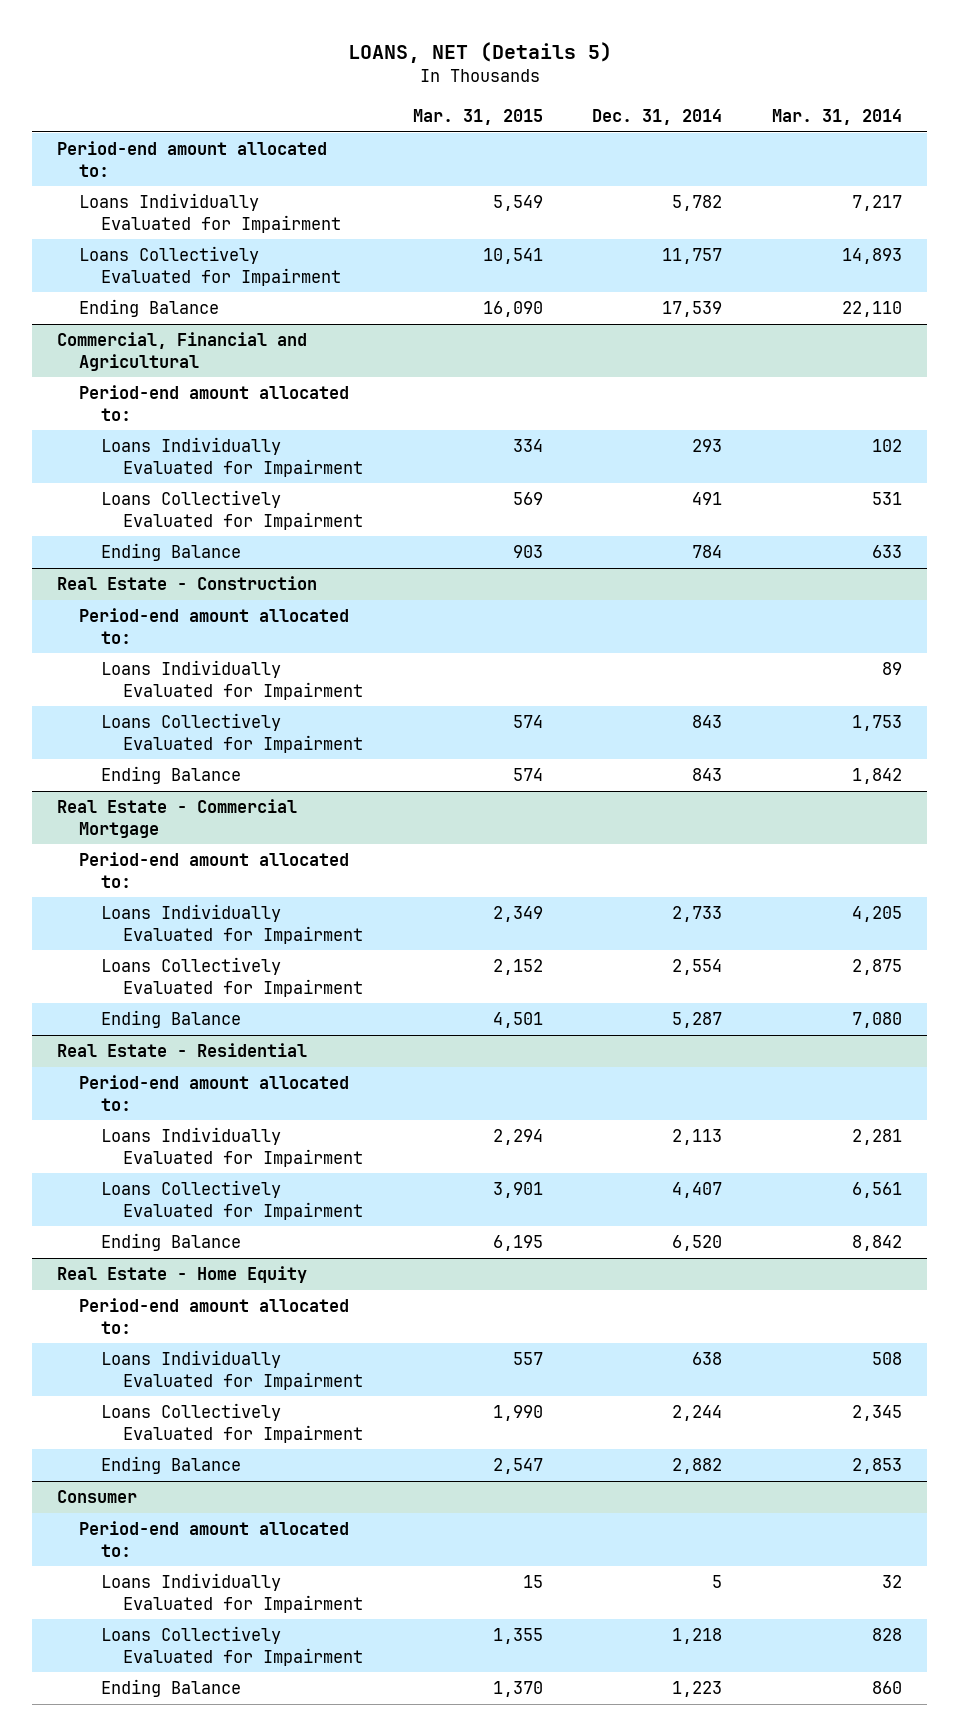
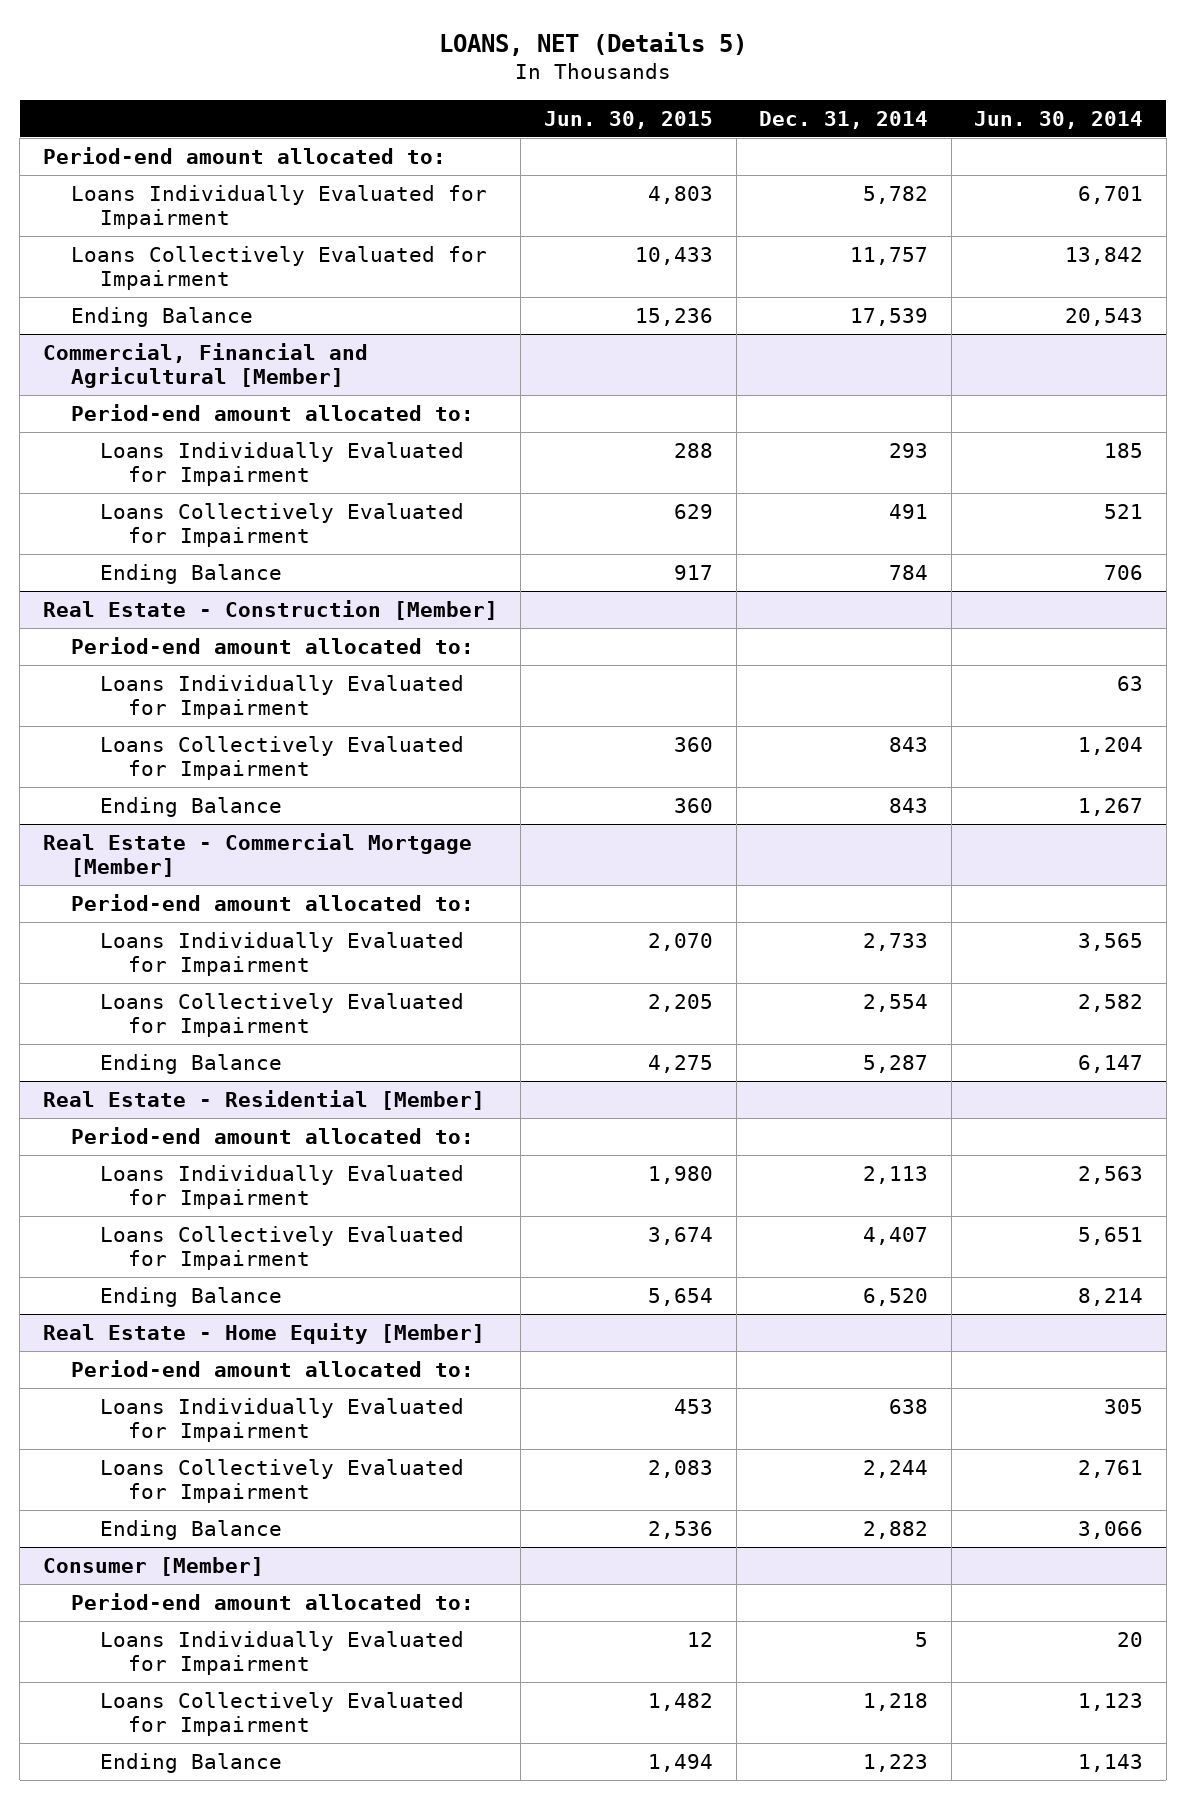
- | Mar. 31, 2015 | Dec. 31, 2014 | Mar. 31, 2014
+ | Jun. 30, 2015 | Dec. 31, 2014 | Jun. 30, 2014
- Commercial, Financial and Agricultural
+ Commercial, Financial and Agricultural [Member]
- Real Estate - Construction
+ Real Estate - Construction [Member]
- Real Estate - Commercial Mortgage
+ Real Estate - Commercial Mortgage [Member]
- Real Estate - Residential
+ Real Estate - Residential [Member]
- Real Estate - Home Equity
+ Real Estate - Home Equity [Member]
- Consumer
+ Consumer [Member]

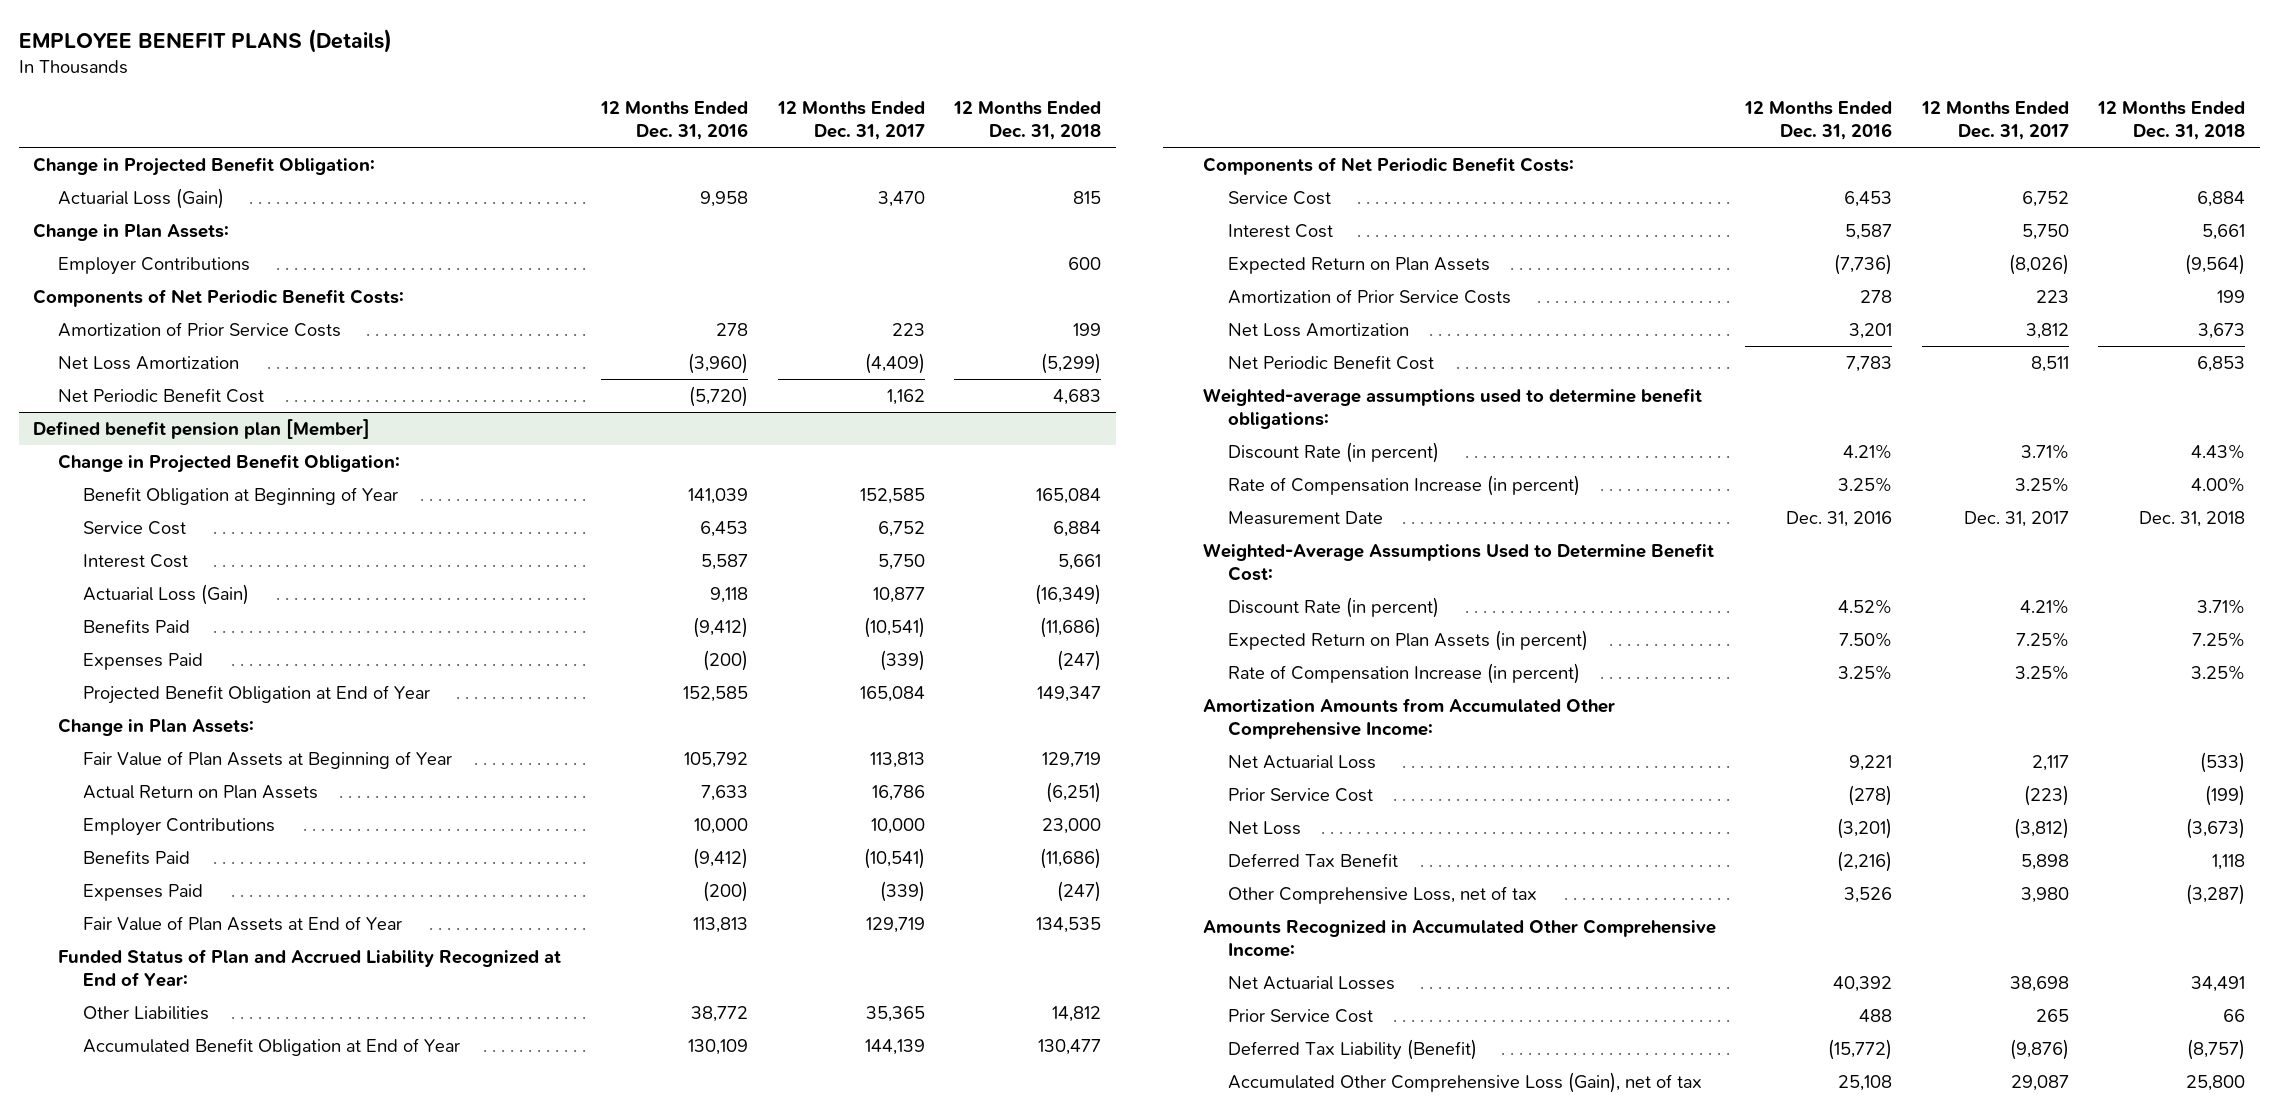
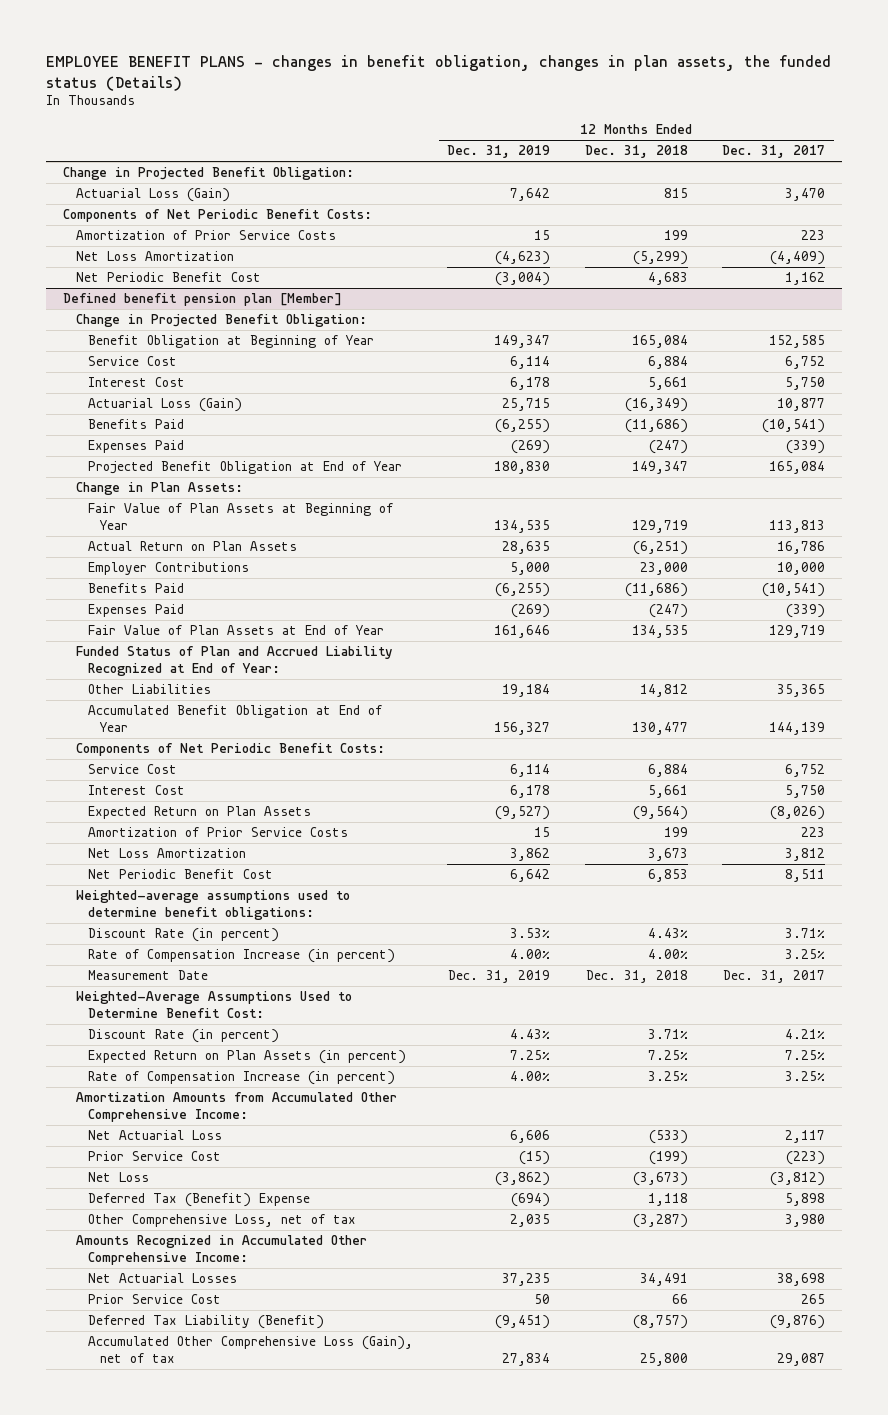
- EMPLOYEE BENEFIT PLANS (Details)
+ EMPLOYEE BENEFIT PLANS - changes in benefit obligation, changes in plan assets, the funded status (Details)
- | 12 Months Ended Dec. 31, 2016 | 12 Months Ended Dec. 31, 2017 | 12 Months Ended Dec. 31, 2018
+ | 12 Months Ended Dec. 31, 2019 | 12 Months Ended Dec. 31, 2018 | 12 Months Ended Dec. 31, 2017
- Change in Plan Assets:
- Employer Contributions | | | 600
@ Defined benefit pension plan [Member]
- Deferred Tax Benefit | (2,216) | 5,898 | 1,118
+ Deferred Tax (Benefit) Expense | (694) | 1,118 | 5,898

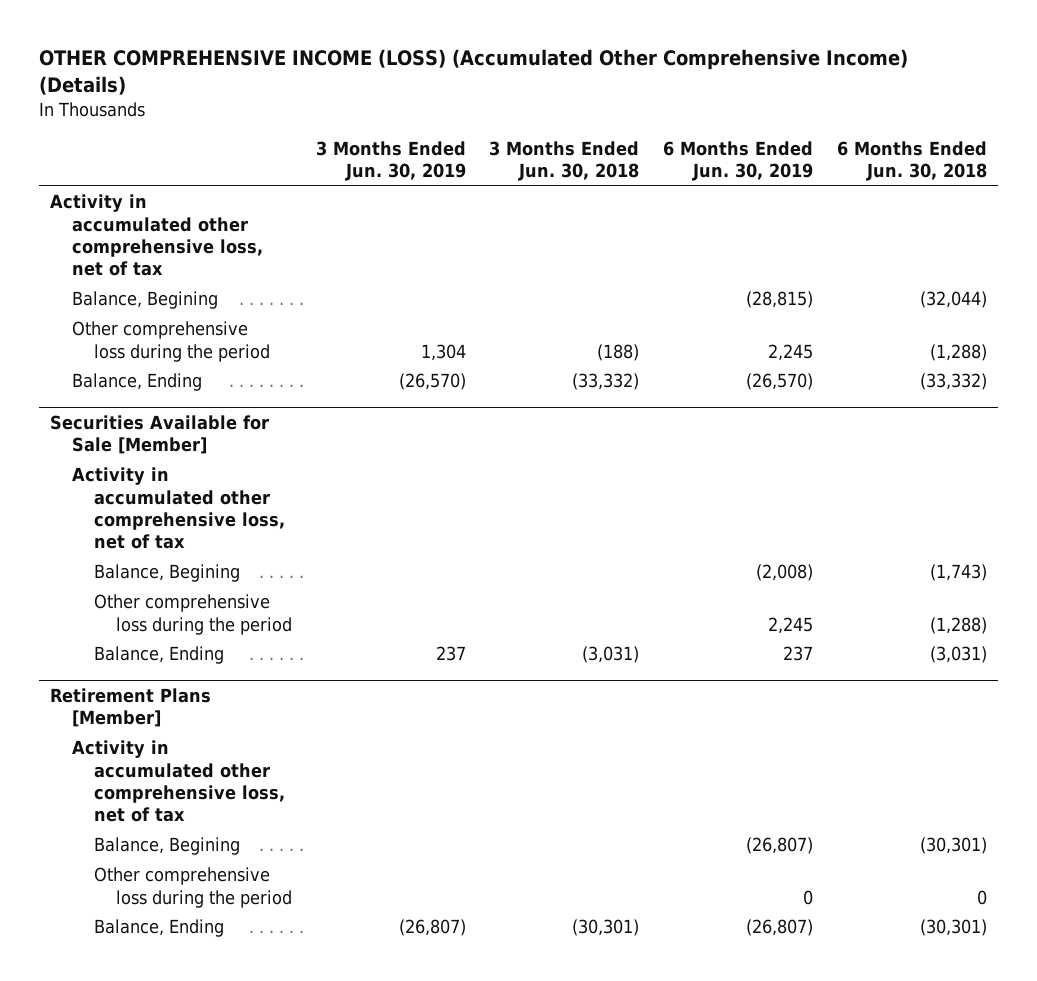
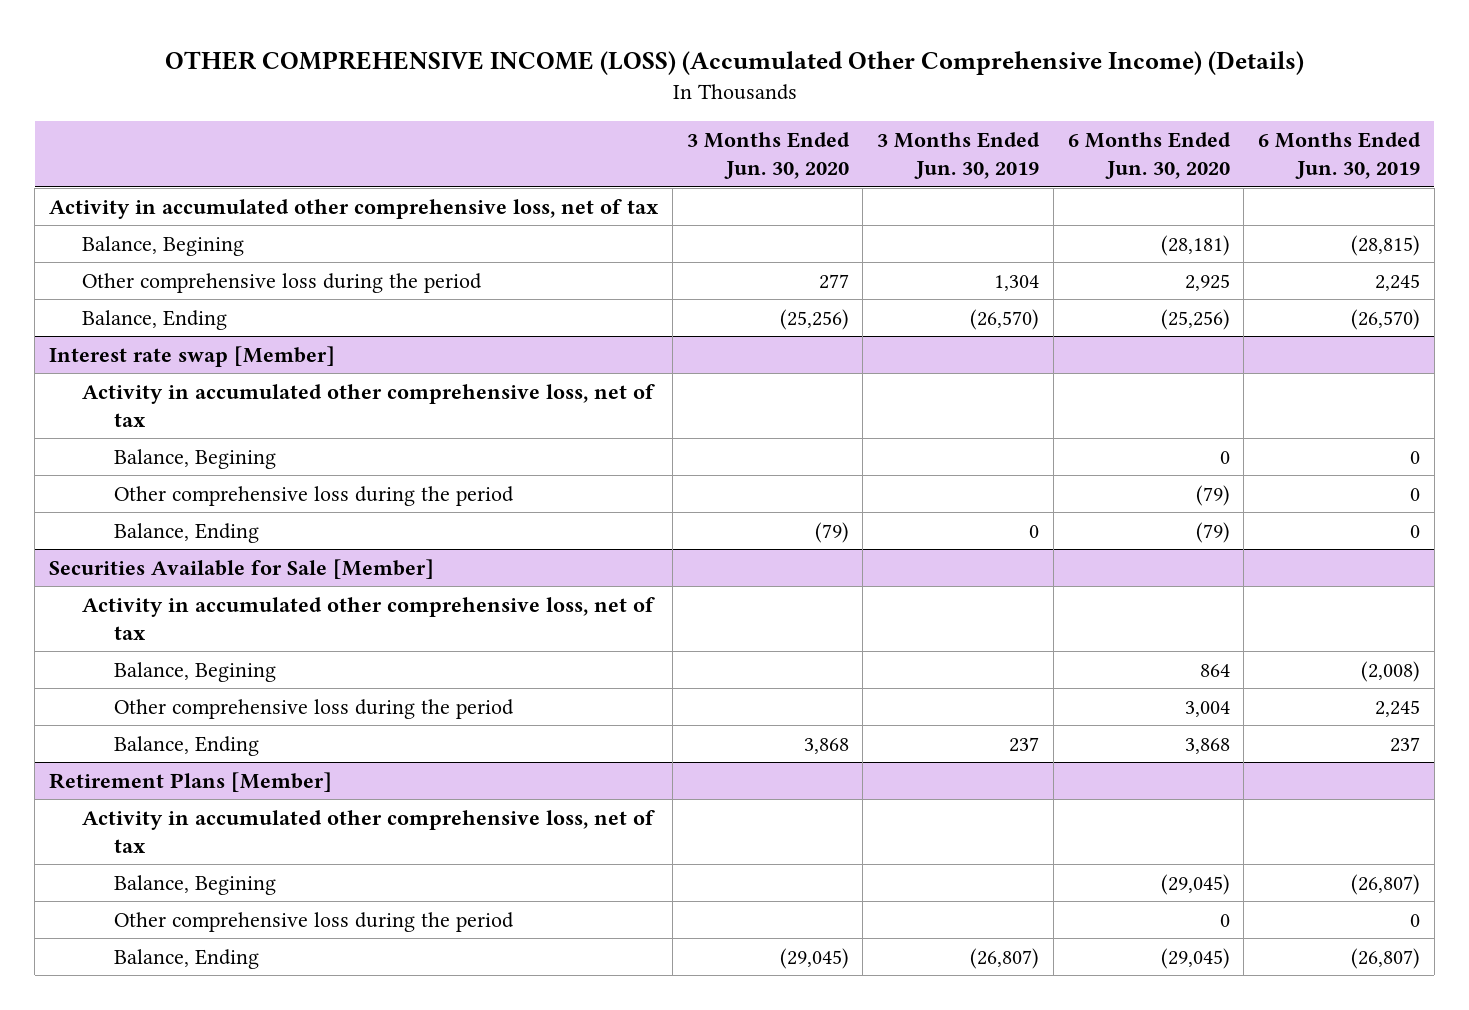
- | 3 Months Ended Jun. 30, 2019 | 3 Months Ended Jun. 30, 2018 | 6 Months Ended Jun. 30, 2019 | 6 Months Ended Jun. 30, 2018
+ | 3 Months Ended Jun. 30, 2020 | 3 Months Ended Jun. 30, 2019 | 6 Months Ended Jun. 30, 2020 | 6 Months Ended Jun. 30, 2019
+ Interest rate swap [Member]
+ Activity in accumulated other comprehensive loss, net of tax
+ Balance, Begining | | | 0 | 0
+ Other comprehensive loss during the period | | | (79) | 0
+ Balance, Ending | (79) | 0 | (79) | 0

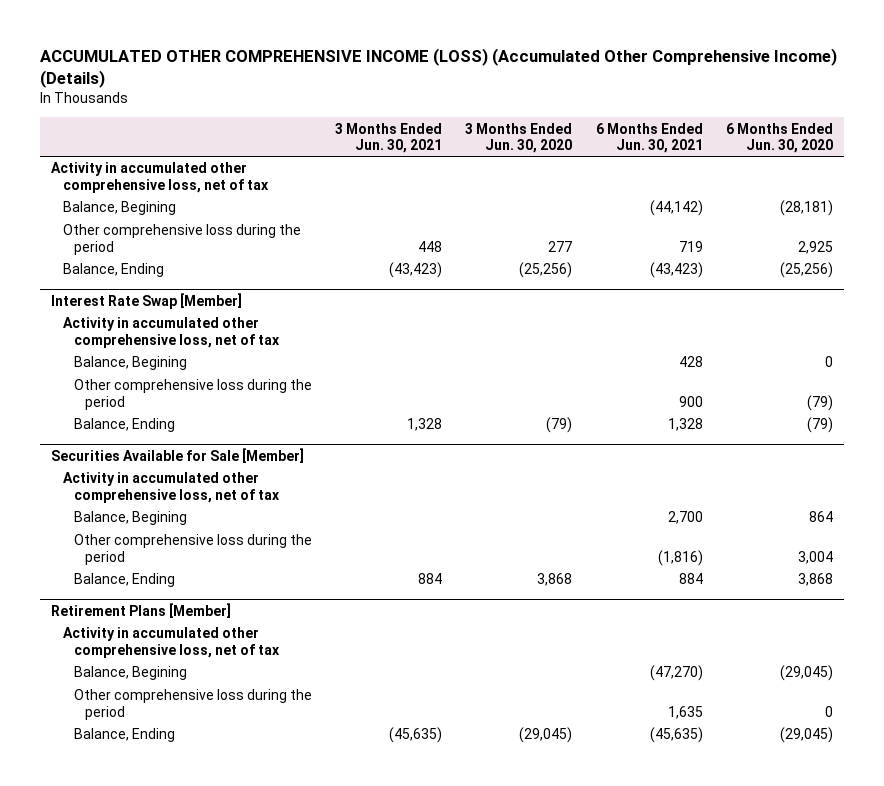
- OTHER COMPREHENSIVE INCOME (LOSS) (Accumulated Other Comprehensive Income) (Details)
+ ACCUMULATED OTHER COMPREHENSIVE INCOME (LOSS) (Accumulated Other Comprehensive Income) (Details)
- | 3 Months Ended Jun. 30, 2020 | 3 Months Ended Jun. 30, 2019 | 6 Months Ended Jun. 30, 2020 | 6 Months Ended Jun. 30, 2019
+ | 3 Months Ended Jun. 30, 2021 | 3 Months Ended Jun. 30, 2020 | 6 Months Ended Jun. 30, 2021 | 6 Months Ended Jun. 30, 2020
- Interest rate swap [Member]
+ Interest Rate Swap [Member]

